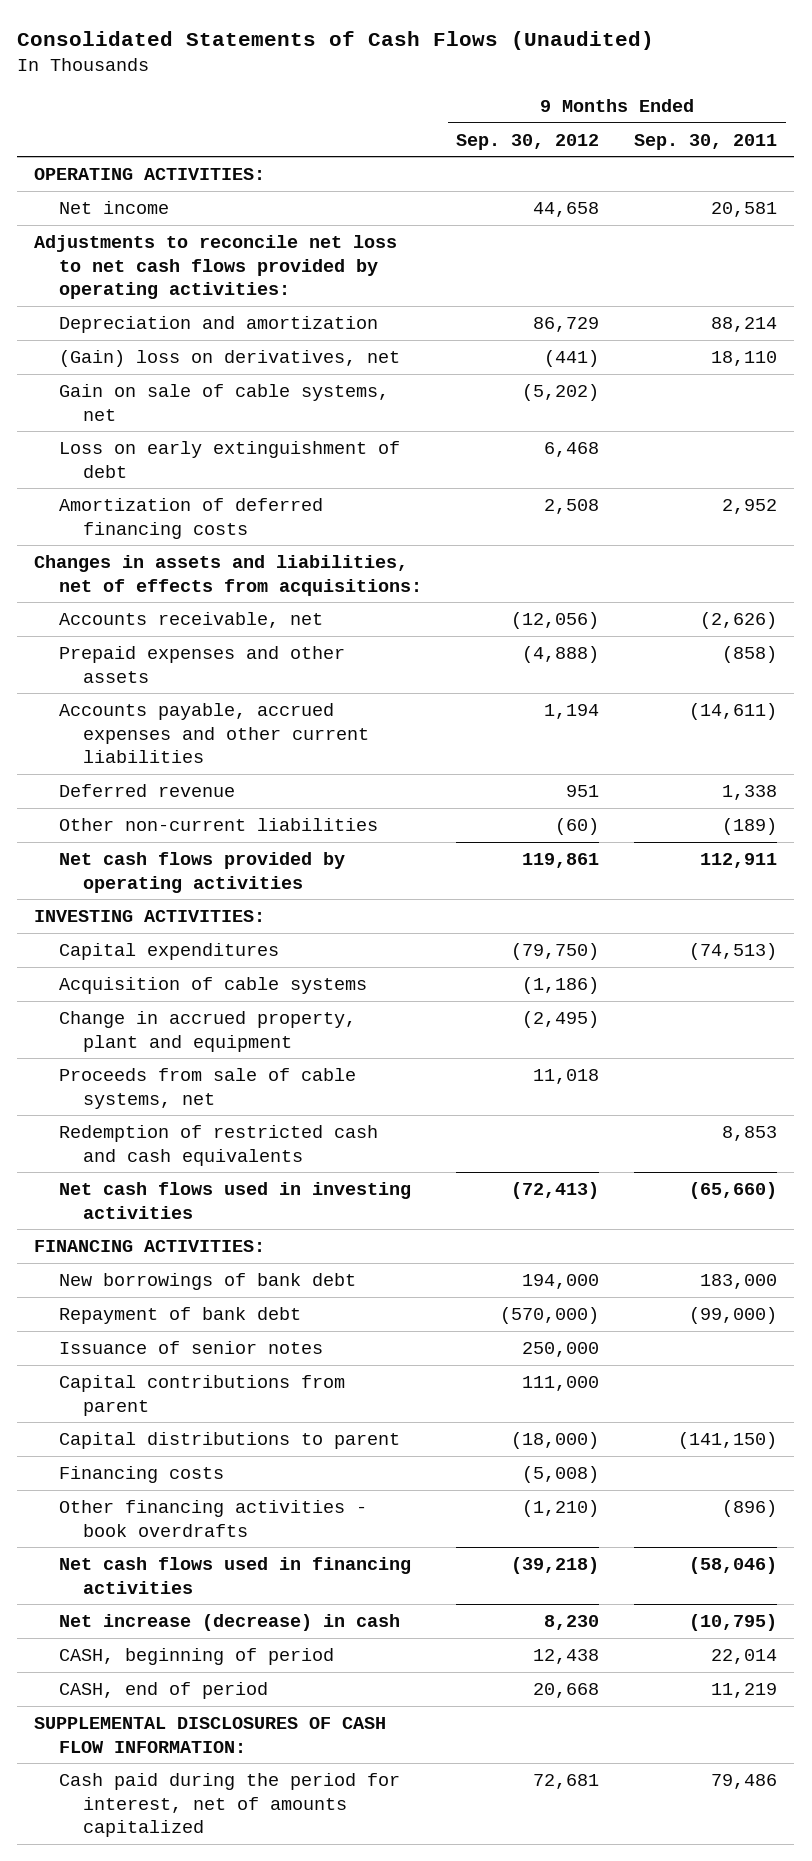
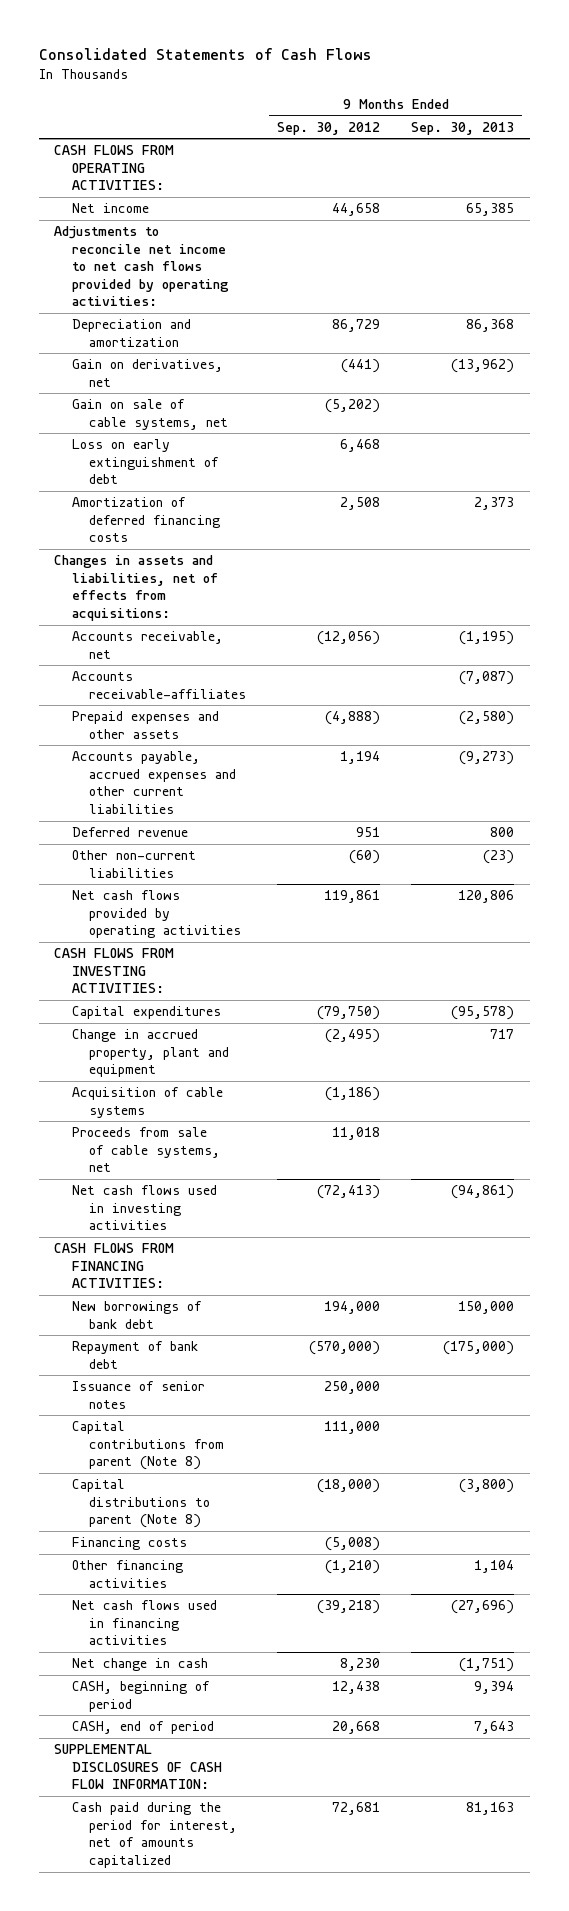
- Consolidated Statements of Cash Flows (Unaudited)
+ Consolidated Statements of Cash Flows
- | 9 Months Ended Sep. 30, 2012 | 9 Months Ended Sep. 30, 2011
+ | 9 Months Ended Sep. 30, 2012 | 9 Months Ended Sep. 30, 2013
- OPERATING ACTIVITIES:
+ CASH FLOWS FROM OPERATING ACTIVITIES:
- Adjustments to reconcile net loss to net cash flows provided by operating activities:
+ Adjustments to reconcile net income to net cash flows provided by operating activities:
- (Gain) loss on derivatives, net | (441) | 18,110
+ Gain on derivatives, net | (441) | (13,962)
+ Accounts receivable-affiliates | | (7,087)
- INVESTING ACTIVITIES:
+ CASH FLOWS FROM INVESTING ACTIVITIES:
moved down: Acquisition of cable systems | (1,186) |
- Redemption of restricted cash and cash equivalents | | 8,853
- FINANCING ACTIVITIES:
+ CASH FLOWS FROM FINANCING ACTIVITIES:
- Capital contributions from parent | 111,000 |
- Capital distributions to parent | (18,000) | (141,150)
+ Capital contributions from parent (Note 8) | 111,000 |
+ Capital distributions to parent (Note 8) | (18,000) | (3,800)
- Other financing activities - book overdrafts | (1,210) | (896)
+ Other financing activities | (1,210) | 1,104
- Net increase (decrease) in cash | 8,230 | (10,795)
+ Net change in cash | 8,230 | (1,751)

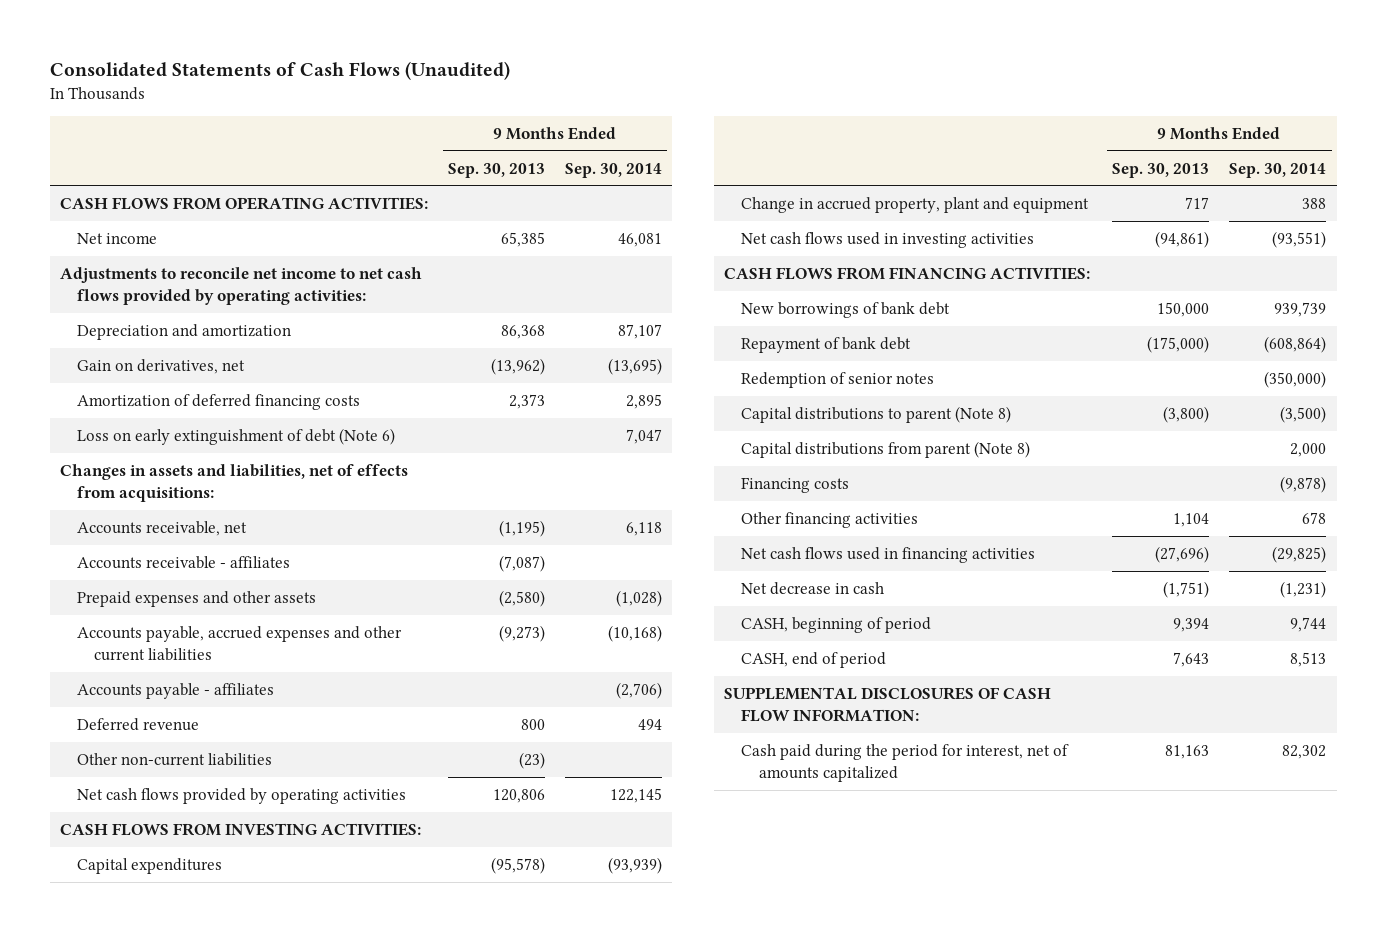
- Consolidated Statements of Cash Flows
+ Consolidated Statements of Cash Flows (Unaudited)
- | 9 Months Ended Sep. 30, 2012 | 9 Months Ended Sep. 30, 2013
+ | 9 Months Ended Sep. 30, 2013 | 9 Months Ended Sep. 30, 2014
- Gain on sale of cable systems, net | (5,202) |
- Loss on early extinguishment of debt | 6,468 |
+ Loss on early extinguishment of debt (Note 6) | | 7,047
- Accounts receivable-affiliates | | (7,087)
+ Accounts receivable - affiliates | (7,087) |
+ Accounts payable - affiliates | | (2,706)
- Acquisition of cable systems | (1,186) |
- Proceeds from sale of cable systems, net | 11,018 |
- Issuance of senior notes | 250,000 |
- Capital contributions from parent (Note 8) | 111,000 |
+ Redemption of senior notes | | (350,000)
+ Capital distributions from parent (Note 8) | | 2,000
- Net change in cash | 8,230 | (1,751)
+ Net decrease in cash | (1,751) | (1,231)

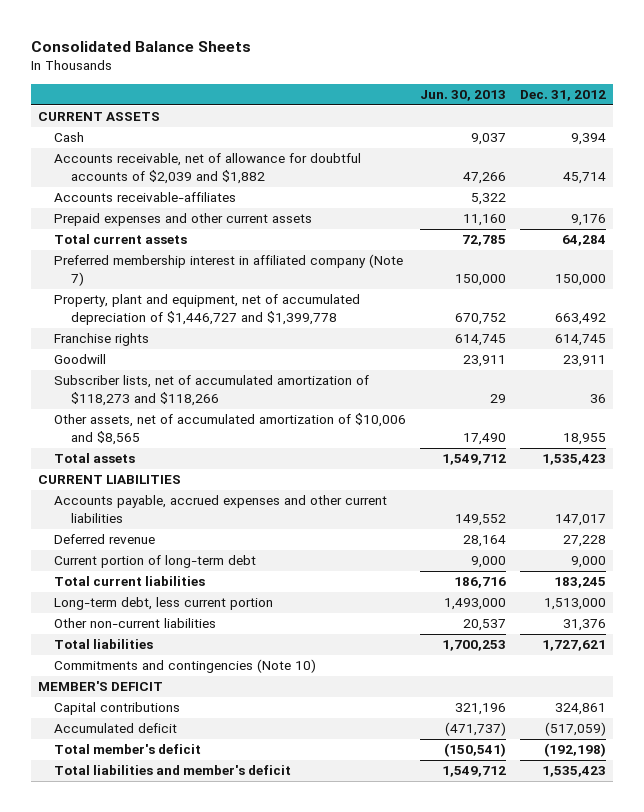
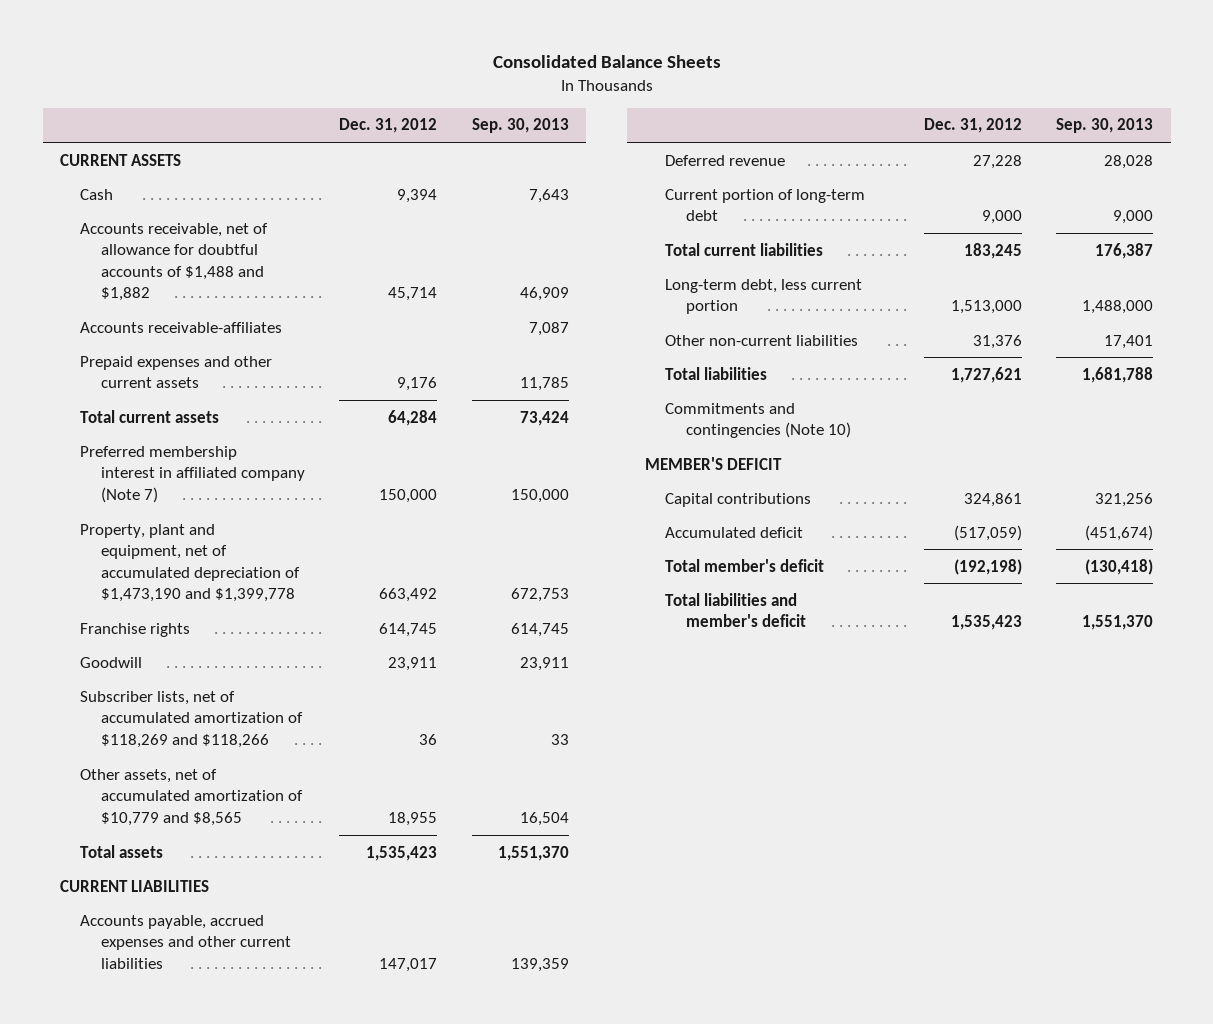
- | Jun. 30, 2013 | Dec. 31, 2012
+ | Dec. 31, 2012 | Sep. 30, 2013
- Accounts receivable, net of allowance for doubtful accounts of $2,039 and $1,882 | 47,266 | 45,714
+ Accounts receivable, net of allowance for doubtful accounts of $1,488 and $1,882 | 45,714 | 46,909
- Property, plant and equipment, net of accumulated depreciation of $1,446,727 and $1,399,778 | 670,752 | 663,492
+ Property, plant and equipment, net of accumulated depreciation of $1,473,190 and $1,399,778 | 663,492 | 672,753
- Subscriber lists, net of accumulated amortization of $118,273 and $118,266 | 29 | 36
- Other assets, net of accumulated amortization of $10,006 and $8,565 | 17,490 | 18,955
+ Subscriber lists, net of accumulated amortization of $118,269 and $118,266 | 36 | 33
+ Other assets, net of accumulated amortization of $10,779 and $8,565 | 18,955 | 16,504

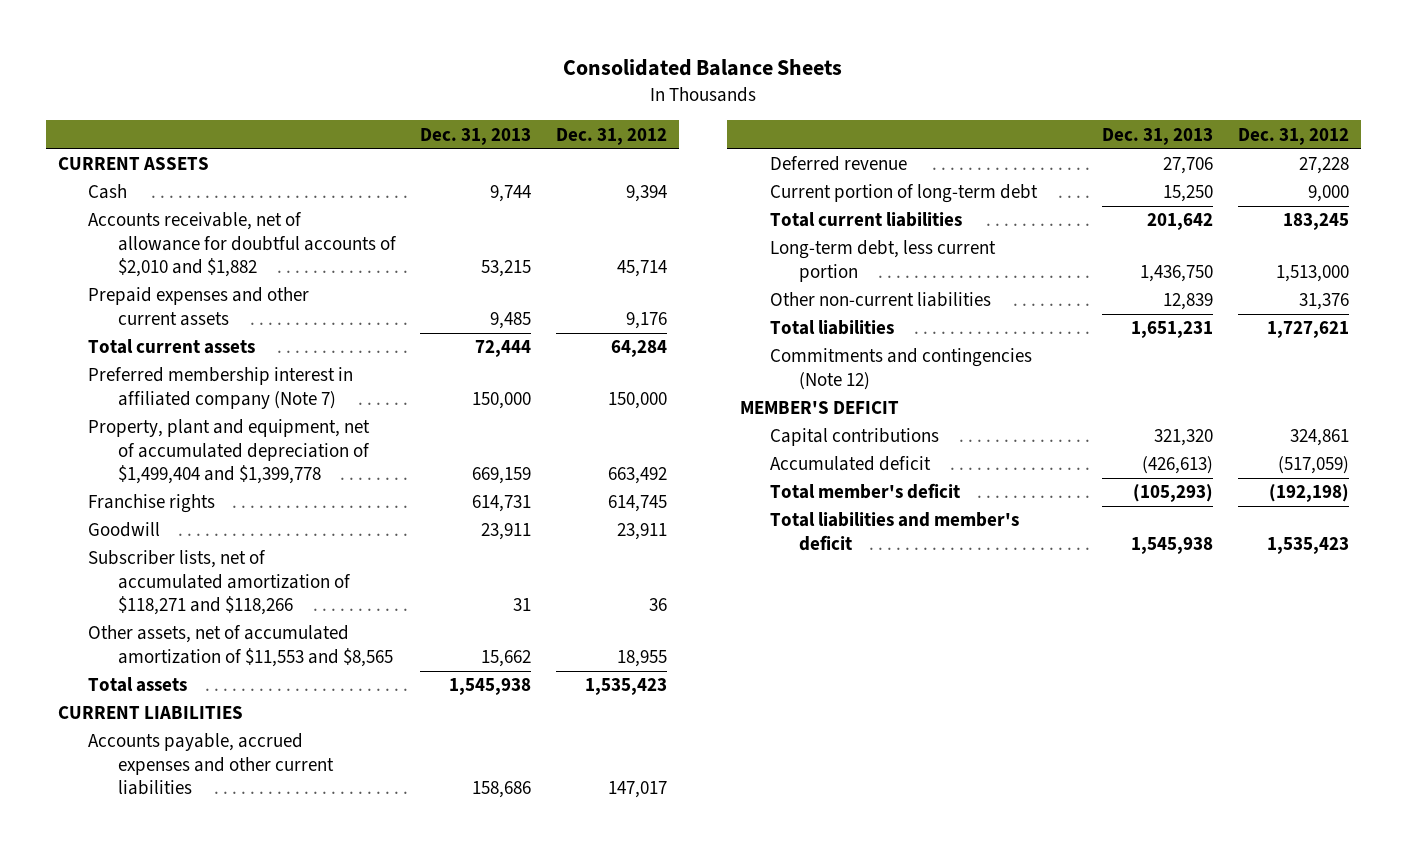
- | Dec. 31, 2012 | Sep. 30, 2013
+ | Dec. 31, 2013 | Dec. 31, 2012
- Accounts receivable, net of allowance for doubtful accounts of $1,488 and $1,882 | 45,714 | 46,909
- Accounts receivable-affiliates | | 7,087
+ Accounts receivable, net of allowance for doubtful accounts of $2,010 and $1,882 | 53,215 | 45,714
- Property, plant and equipment, net of accumulated depreciation of $1,473,190 and $1,399,778 | 663,492 | 672,753
+ Property, plant and equipment, net of accumulated depreciation of $1,499,404 and $1,399,778 | 669,159 | 663,492
- Subscriber lists, net of accumulated amortization of $118,269 and $118,266 | 36 | 33
- Other assets, net of accumulated amortization of $10,779 and $8,565 | 18,955 | 16,504
+ Subscriber lists, net of accumulated amortization of $118,271 and $118,266 | 31 | 36
+ Other assets, net of accumulated amortization of $11,553 and $8,565 | 15,662 | 18,955
- Commitments and contingencies (Note 10)
+ Commitments and contingencies (Note 12)

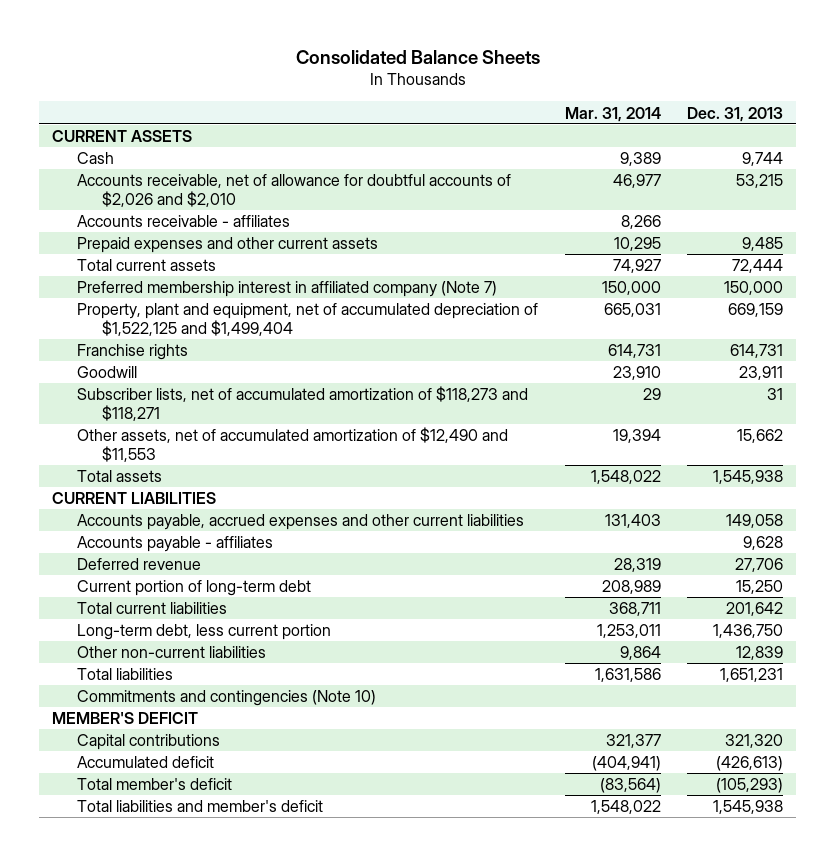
- | Dec. 31, 2013 | Dec. 31, 2012
+ | Mar. 31, 2014 | Dec. 31, 2013
- Accounts receivable, net of allowance for doubtful accounts of $2,010 and $1,882 | 53,215 | 45,714
+ Accounts receivable, net of allowance for doubtful accounts of $2,026 and $2,010 | 46,977 | 53,215
+ Accounts receivable - affiliates | 8,266 |
- Property, plant and equipment, net of accumulated depreciation of $1,499,404 and $1,399,778 | 669,159 | 663,492
+ Property, plant and equipment, net of accumulated depreciation of $1,522,125 and $1,499,404 | 665,031 | 669,159
- Subscriber lists, net of accumulated amortization of $118,271 and $118,266 | 31 | 36
- Other assets, net of accumulated amortization of $11,553 and $8,565 | 15,662 | 18,955
+ Subscriber lists, net of accumulated amortization of $118,273 and $118,271 | 29 | 31
+ Other assets, net of accumulated amortization of $12,490 and $11,553 | 19,394 | 15,662
- Accounts payable, accrued expenses and other current liabilities | 158,686 | 147,017
+ Accounts payable, accrued expenses and other current liabilities | 131,403 | 149,058
+ Accounts payable - affiliates | | 9,628
- Commitments and contingencies (Note 12)
+ Commitments and contingencies (Note 10)

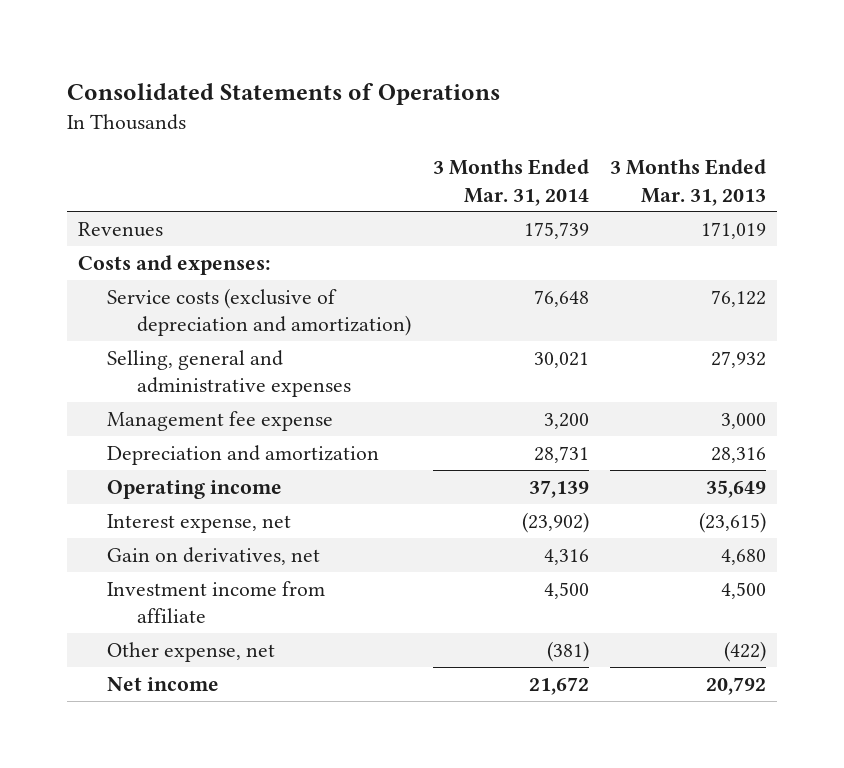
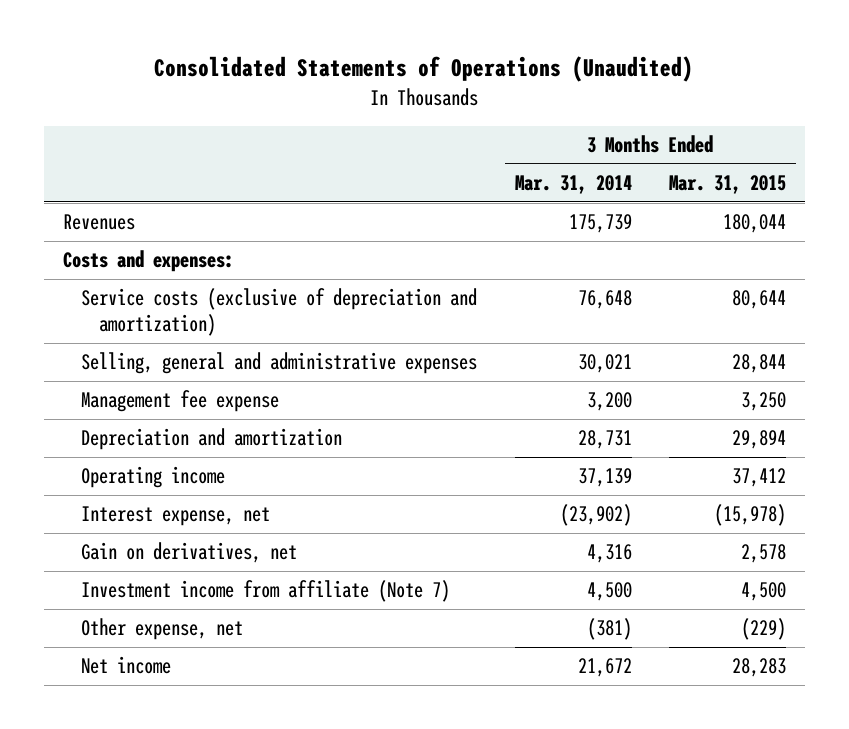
- Consolidated Statements of Operations
+ Consolidated Statements of Operations (Unaudited)
- | 3 Months Ended Mar. 31, 2014 | 3 Months Ended Mar. 31, 2013
+ | 3 Months Ended Mar. 31, 2014 | 3 Months Ended Mar. 31, 2015
- Investment income from affiliate | 4,500 | 4,500
+ Investment income from affiliate (Note 7) | 4,500 | 4,500

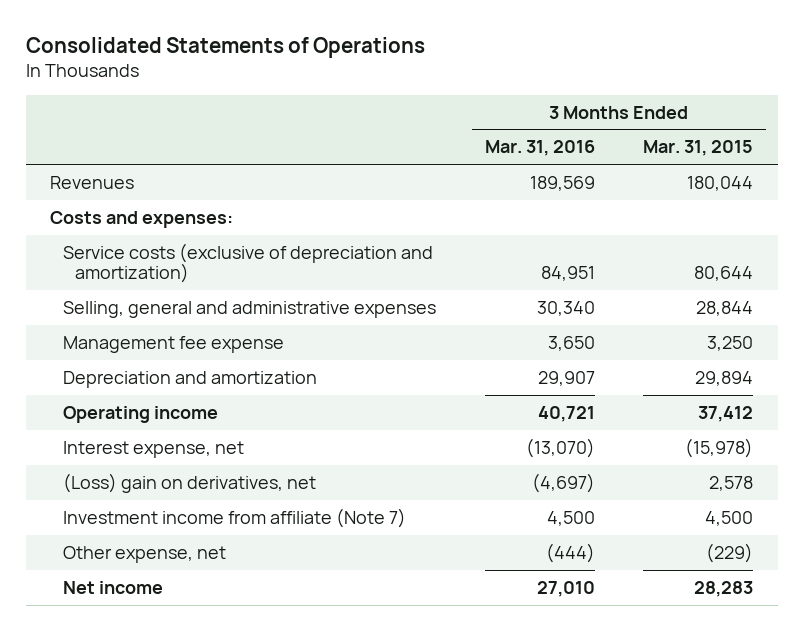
- Consolidated Statements of Operations (Unaudited)
+ Consolidated Statements of Operations
- | 3 Months Ended Mar. 31, 2014 | 3 Months Ended Mar. 31, 2015
+ | 3 Months Ended Mar. 31, 2016 | 3 Months Ended Mar. 31, 2015
- Gain on derivatives, net | 4,316 | 2,578
+ (Loss) gain on derivatives, net | (4,697) | 2,578

